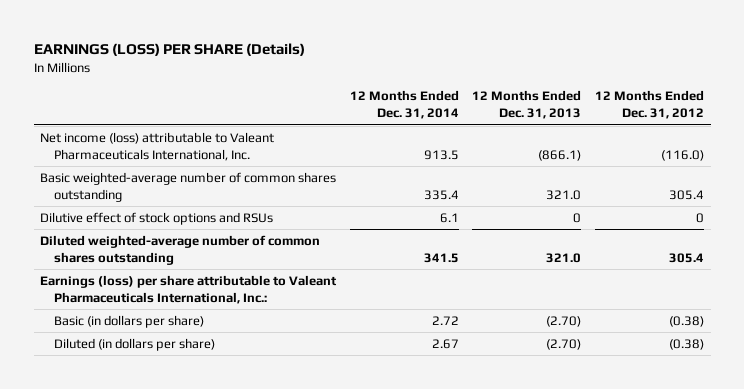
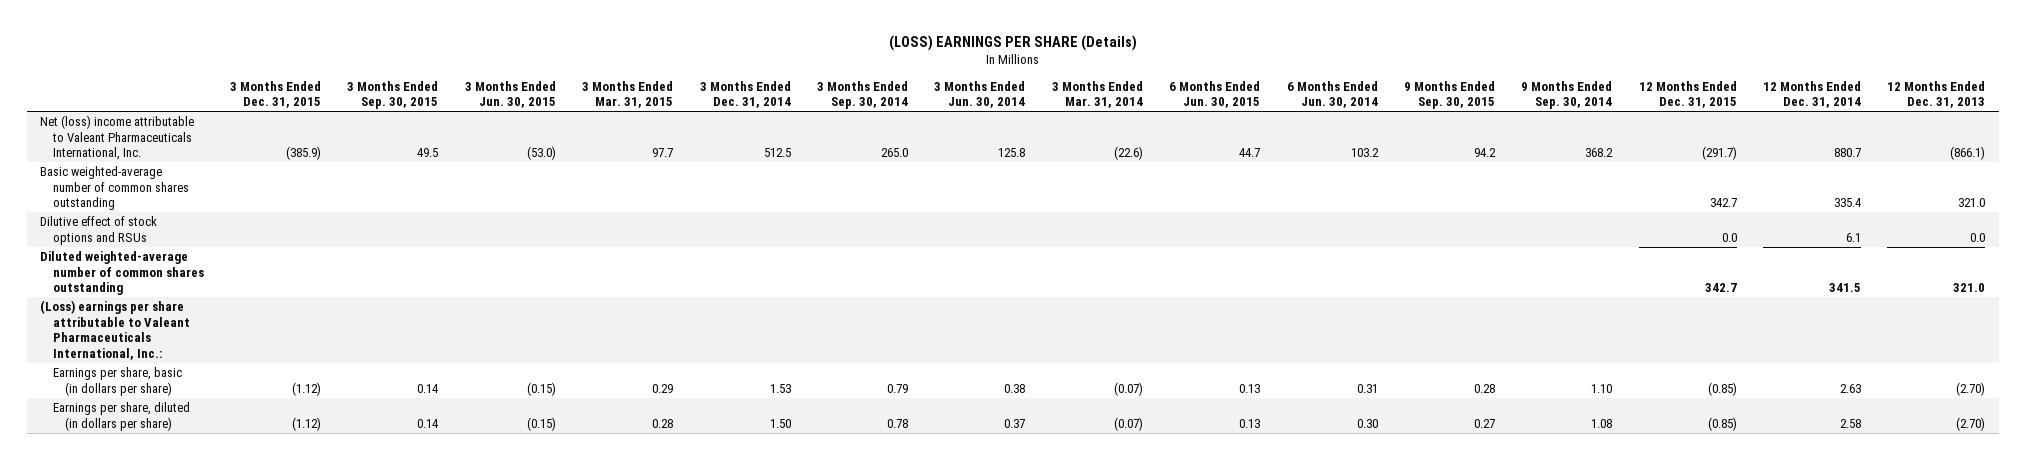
- EARNINGS (LOSS) PER SHARE (Details)
+ (LOSS) EARNINGS PER SHARE (Details)
- | 12 Months Ended Dec. 31, 2014 | 12 Months Ended Dec. 31, 2013 | 12 Months Ended Dec. 31, 2012
+ | 3 Months Ended Dec. 31, 2015 | 3 Months Ended Sep. 30, 2015 | 3 Months Ended Jun. 30, 2015 | 3 Months Ended Mar. 31, 2015 | 3 Months Ended Dec. 31, 2014 | 3 Months Ended Sep. 30, 2014 | 3 Months Ended Jun. 30, 2014 | 3 Months Ended Mar. 31, 2014 | 6 Months Ended Jun. 30, 2015 | 6 Months Ended Jun. 30, 2014 | 9 Months Ended Sep. 30, 2015 | 9 Months Ended Sep. 30, 2014 | 12 Months Ended Dec. 31, 2015 | 12 Months Ended Dec. 31, 2014 | 12 Months Ended Dec. 31, 2013
- Net income (loss) attributable to Valeant Pharmaceuticals International, Inc. | 913.5 | (866.1) | (116.0)
+ Net (loss) income attributable to Valeant Pharmaceuticals International, Inc. | (385.9) | 49.5 | (53.0) | 97.7 | 512.5 | 265.0 | 125.8 | (22.6) | 44.7 | 103.2 | 94.2 | 368.2 | (291.7) | 880.7 | (866.1)
- Dilutive effect of stock options and RSUs | 6.1 | 0 | 0
+ Dilutive effect of stock options and RSUs | | | | | | | | | | | | | 0.0 | 6.1 | 0.0
- Earnings (loss) per share attributable to Valeant Pharmaceuticals International, Inc.:
- Basic (in dollars per share) | 2.72 | (2.70) | (0.38)
- Diluted (in dollars per share) | 2.67 | (2.70) | (0.38)
+ (Loss) earnings per share attributable to Valeant Pharmaceuticals International, Inc.:
+ Earnings per share, basic (in dollars per share) | (1.12) | 0.14 | (0.15) | 0.29 | 1.53 | 0.79 | 0.38 | (0.07) | 0.13 | 0.31 | 0.28 | 1.10 | (0.85) | 2.63 | (2.70)
+ Earnings per share, diluted (in dollars per share) | (1.12) | 0.14 | (0.15) | 0.28 | 1.50 | 0.78 | 0.37 | (0.07) | 0.13 | 0.30 | 0.27 | 1.08 | (0.85) | 2.58 | (2.70)

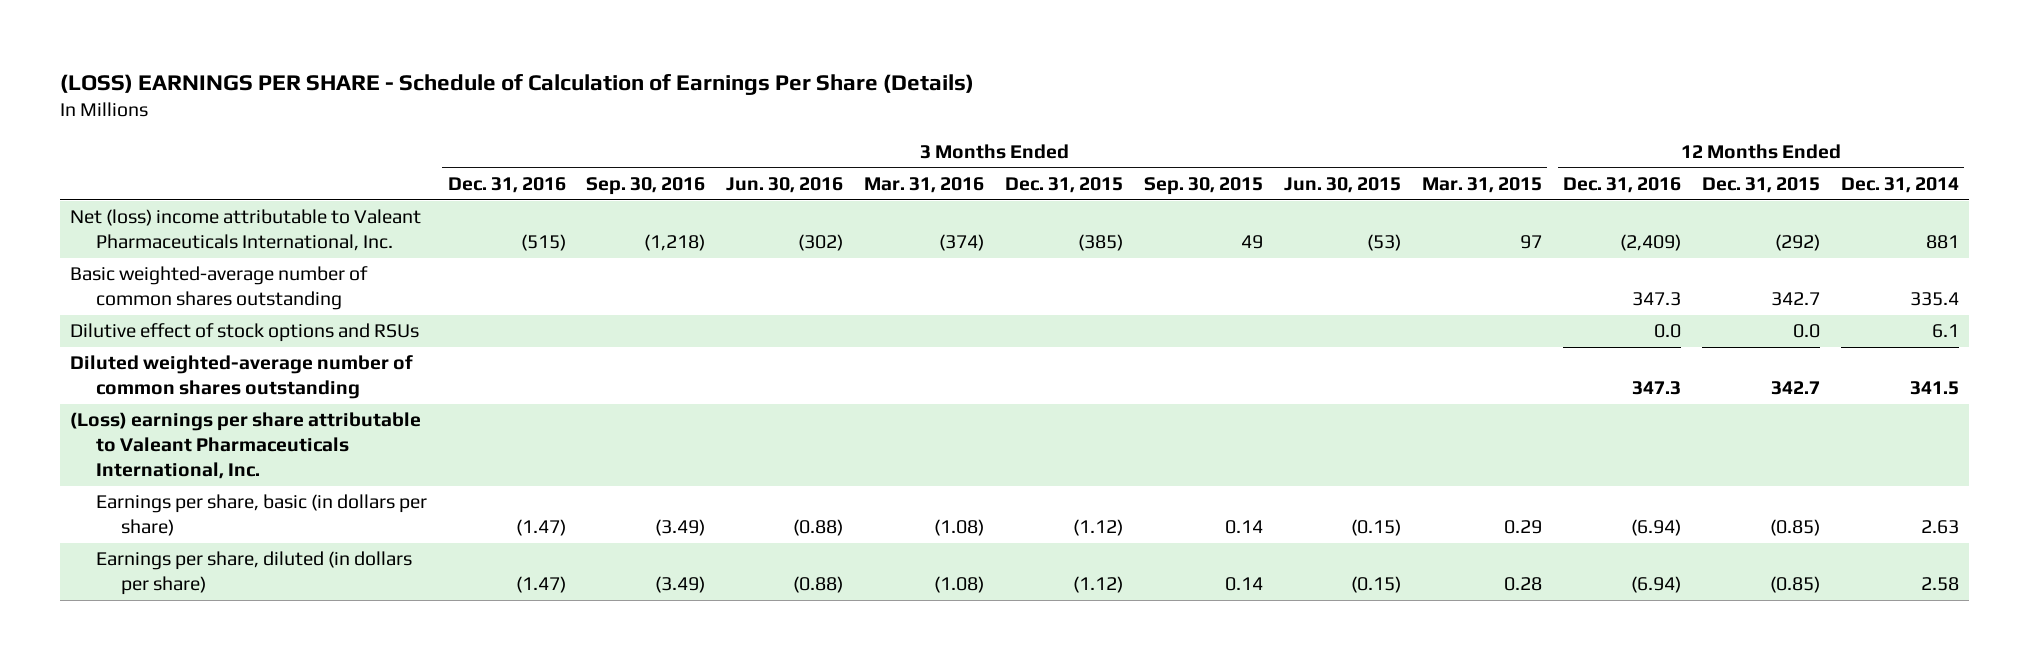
- (LOSS) EARNINGS PER SHARE (Details)
+ (LOSS) EARNINGS PER SHARE - Schedule of Calculation of Earnings Per Share (Details)
- | 3 Months Ended Dec. 31, 2015 | 3 Months Ended Sep. 30, 2015 | 3 Months Ended Jun. 30, 2015 | 3 Months Ended Mar. 31, 2015 | 3 Months Ended Dec. 31, 2014 | 3 Months Ended Sep. 30, 2014 | 3 Months Ended Jun. 30, 2014 | 3 Months Ended Mar. 31, 2014 | 6 Months Ended Jun. 30, 2015 | 6 Months Ended Jun. 30, 2014 | 9 Months Ended Sep. 30, 2015 | 9 Months Ended Sep. 30, 2014 | 12 Months Ended Dec. 31, 2015 | 12 Months Ended Dec. 31, 2014 | 12 Months Ended Dec. 31, 2013
+ | 3 Months Ended Dec. 31, 2016 | 3 Months Ended Sep. 30, 2016 | 3 Months Ended Jun. 30, 2016 | 3 Months Ended Mar. 31, 2016 | 3 Months Ended Dec. 31, 2015 | 3 Months Ended Sep. 30, 2015 | 3 Months Ended Jun. 30, 2015 | 3 Months Ended Mar. 31, 2015 | 12 Months Ended Dec. 31, 2016 | 12 Months Ended Dec. 31, 2015 | 12 Months Ended Dec. 31, 2014
- Net (loss) income attributable to Valeant Pharmaceuticals International, Inc. | (385.9) | 49.5 | (53.0) | 97.7 | 512.5 | 265.0 | 125.8 | (22.6) | 44.7 | 103.2 | 94.2 | 368.2 | (291.7) | 880.7 | (866.1)
+ Net (loss) income attributable to Valeant Pharmaceuticals International, Inc. | (515) | (1,218) | (302) | (374) | (385) | 49 | (53) | 97 | (2,409) | (292) | 881
- (Loss) earnings per share attributable to Valeant Pharmaceuticals International, Inc.:
+ (Loss) earnings per share attributable to Valeant Pharmaceuticals International, Inc.

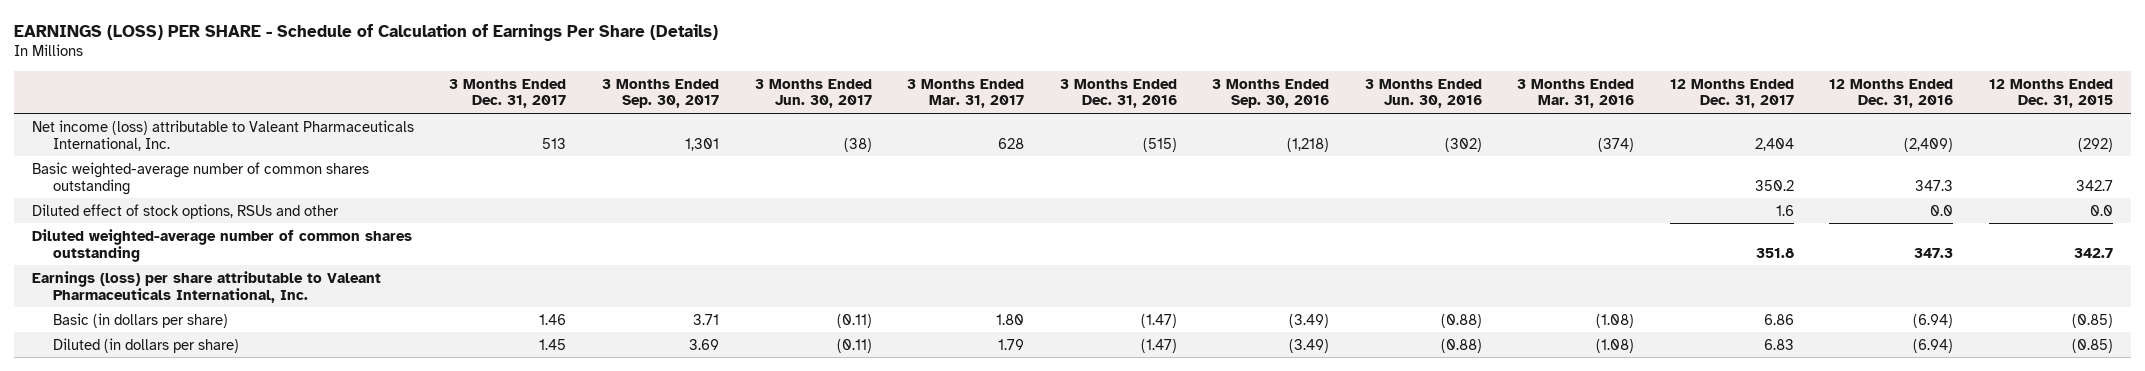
- (LOSS) EARNINGS PER SHARE - Schedule of Calculation of Earnings Per Share (Details)
+ EARNINGS (LOSS) PER SHARE - Schedule of Calculation of Earnings Per Share (Details)
- | 3 Months Ended Dec. 31, 2016 | 3 Months Ended Sep. 30, 2016 | 3 Months Ended Jun. 30, 2016 | 3 Months Ended Mar. 31, 2016 | 3 Months Ended Dec. 31, 2015 | 3 Months Ended Sep. 30, 2015 | 3 Months Ended Jun. 30, 2015 | 3 Months Ended Mar. 31, 2015 | 12 Months Ended Dec. 31, 2016 | 12 Months Ended Dec. 31, 2015 | 12 Months Ended Dec. 31, 2014
+ | 3 Months Ended Dec. 31, 2017 | 3 Months Ended Sep. 30, 2017 | 3 Months Ended Jun. 30, 2017 | 3 Months Ended Mar. 31, 2017 | 3 Months Ended Dec. 31, 2016 | 3 Months Ended Sep. 30, 2016 | 3 Months Ended Jun. 30, 2016 | 3 Months Ended Mar. 31, 2016 | 12 Months Ended Dec. 31, 2017 | 12 Months Ended Dec. 31, 2016 | 12 Months Ended Dec. 31, 2015
- Net (loss) income attributable to Valeant Pharmaceuticals International, Inc. | (515) | (1,218) | (302) | (374) | (385) | 49 | (53) | 97 | (2,409) | (292) | 881
+ Net income (loss) attributable to Valeant Pharmaceuticals International, Inc. | 513 | 1,301 | (38) | 628 | (515) | (1,218) | (302) | (374) | 2,404 | (2,409) | (292)
- Dilutive effect of stock options and RSUs | | | | | | | | | 0.0 | 0.0 | 6.1
+ Diluted effect of stock options, RSUs and other | | | | | | | | | 1.6 | 0.0 | 0.0
- (Loss) earnings per share attributable to Valeant Pharmaceuticals International, Inc.
- Earnings per share, basic (in dollars per share) | (1.47) | (3.49) | (0.88) | (1.08) | (1.12) | 0.14 | (0.15) | 0.29 | (6.94) | (0.85) | 2.63
- Earnings per share, diluted (in dollars per share) | (1.47) | (3.49) | (0.88) | (1.08) | (1.12) | 0.14 | (0.15) | 0.28 | (6.94) | (0.85) | 2.58
+ Earnings (loss) per share attributable to Valeant Pharmaceuticals International, Inc.
+ Basic (in dollars per share) | 1.46 | 3.71 | (0.11) | 1.80 | (1.47) | (3.49) | (0.88) | (1.08) | 6.86 | (6.94) | (0.85)
+ Diluted (in dollars per share) | 1.45 | 3.69 | (0.11) | 1.79 | (1.47) | (3.49) | (0.88) | (1.08) | 6.83 | (6.94) | (0.85)

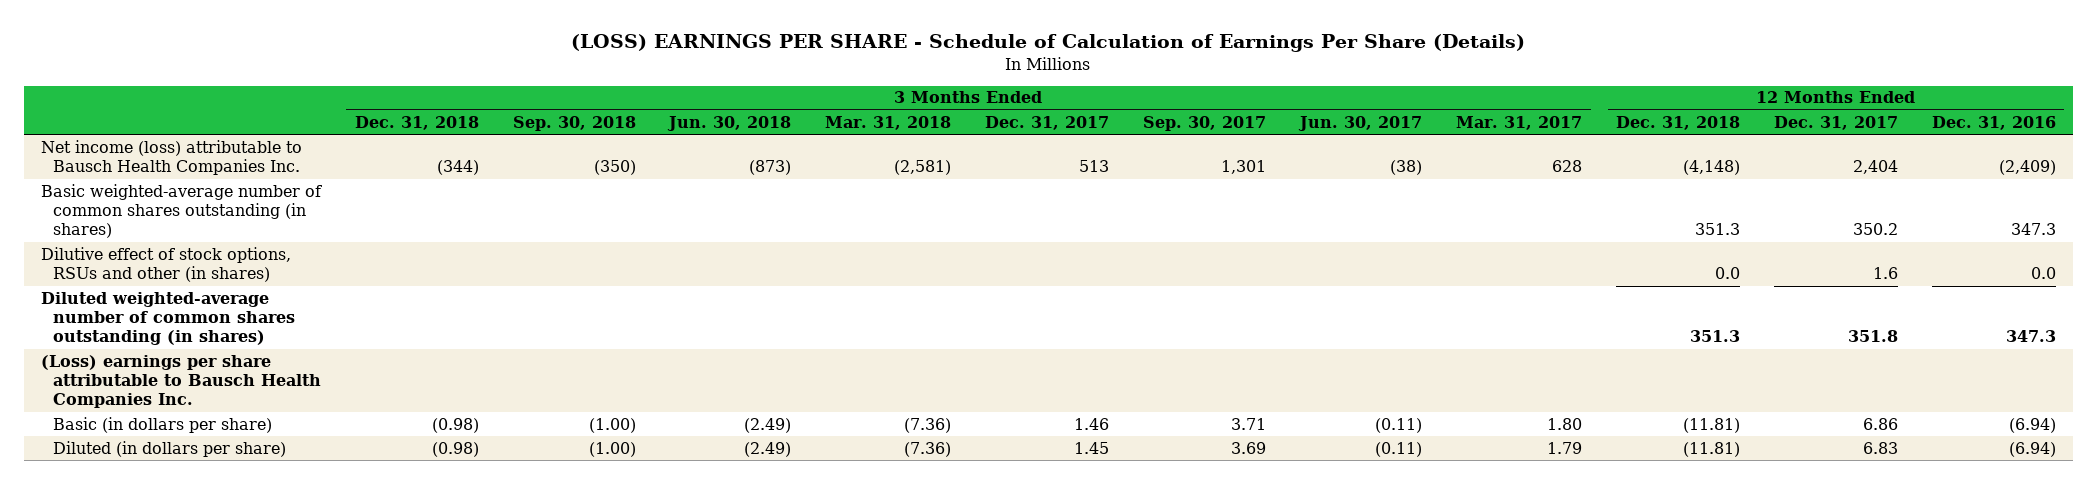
- EARNINGS (LOSS) PER SHARE - Schedule of Calculation of Earnings Per Share (Details)
+ (LOSS) EARNINGS PER SHARE - Schedule of Calculation of Earnings Per Share (Details)
- | 3 Months Ended Dec. 31, 2017 | 3 Months Ended Sep. 30, 2017 | 3 Months Ended Jun. 30, 2017 | 3 Months Ended Mar. 31, 2017 | 3 Months Ended Dec. 31, 2016 | 3 Months Ended Sep. 30, 2016 | 3 Months Ended Jun. 30, 2016 | 3 Months Ended Mar. 31, 2016 | 12 Months Ended Dec. 31, 2017 | 12 Months Ended Dec. 31, 2016 | 12 Months Ended Dec. 31, 2015
+ | 3 Months Ended Dec. 31, 2018 | 3 Months Ended Sep. 30, 2018 | 3 Months Ended Jun. 30, 2018 | 3 Months Ended Mar. 31, 2018 | 3 Months Ended Dec. 31, 2017 | 3 Months Ended Sep. 30, 2017 | 3 Months Ended Jun. 30, 2017 | 3 Months Ended Mar. 31, 2017 | 12 Months Ended Dec. 31, 2018 | 12 Months Ended Dec. 31, 2017 | 12 Months Ended Dec. 31, 2016
- Net income (loss) attributable to Valeant Pharmaceuticals International, Inc. | 513 | 1,301 | (38) | 628 | (515) | (1,218) | (302) | (374) | 2,404 | (2,409) | (292)
- Basic weighted-average number of common shares outstanding | | | | | | | | | 350.2 | 347.3 | 342.7
- Diluted effect of stock options, RSUs and other | | | | | | | | | 1.6 | 0.0 | 0.0
- Diluted weighted-average number of common shares outstanding | | | | | | | | | 351.8 | 347.3 | 342.7
- Earnings (loss) per share attributable to Valeant Pharmaceuticals International, Inc.
+ Net income (loss) attributable to Bausch Health Companies Inc. | (344) | (350) | (873) | (2,581) | 513 | 1,301 | (38) | 628 | (4,148) | 2,404 | (2,409)
+ Basic weighted-average number of common shares outstanding (in shares) | | | | | | | | | 351.3 | 350.2 | 347.3
+ Dilutive effect of stock options, RSUs and other (in shares) | | | | | | | | | 0.0 | 1.6 | 0.0
+ Diluted weighted-average number of common shares outstanding (in shares) | | | | | | | | | 351.3 | 351.8 | 347.3
+ (Loss) earnings per share attributable to Bausch Health Companies Inc.

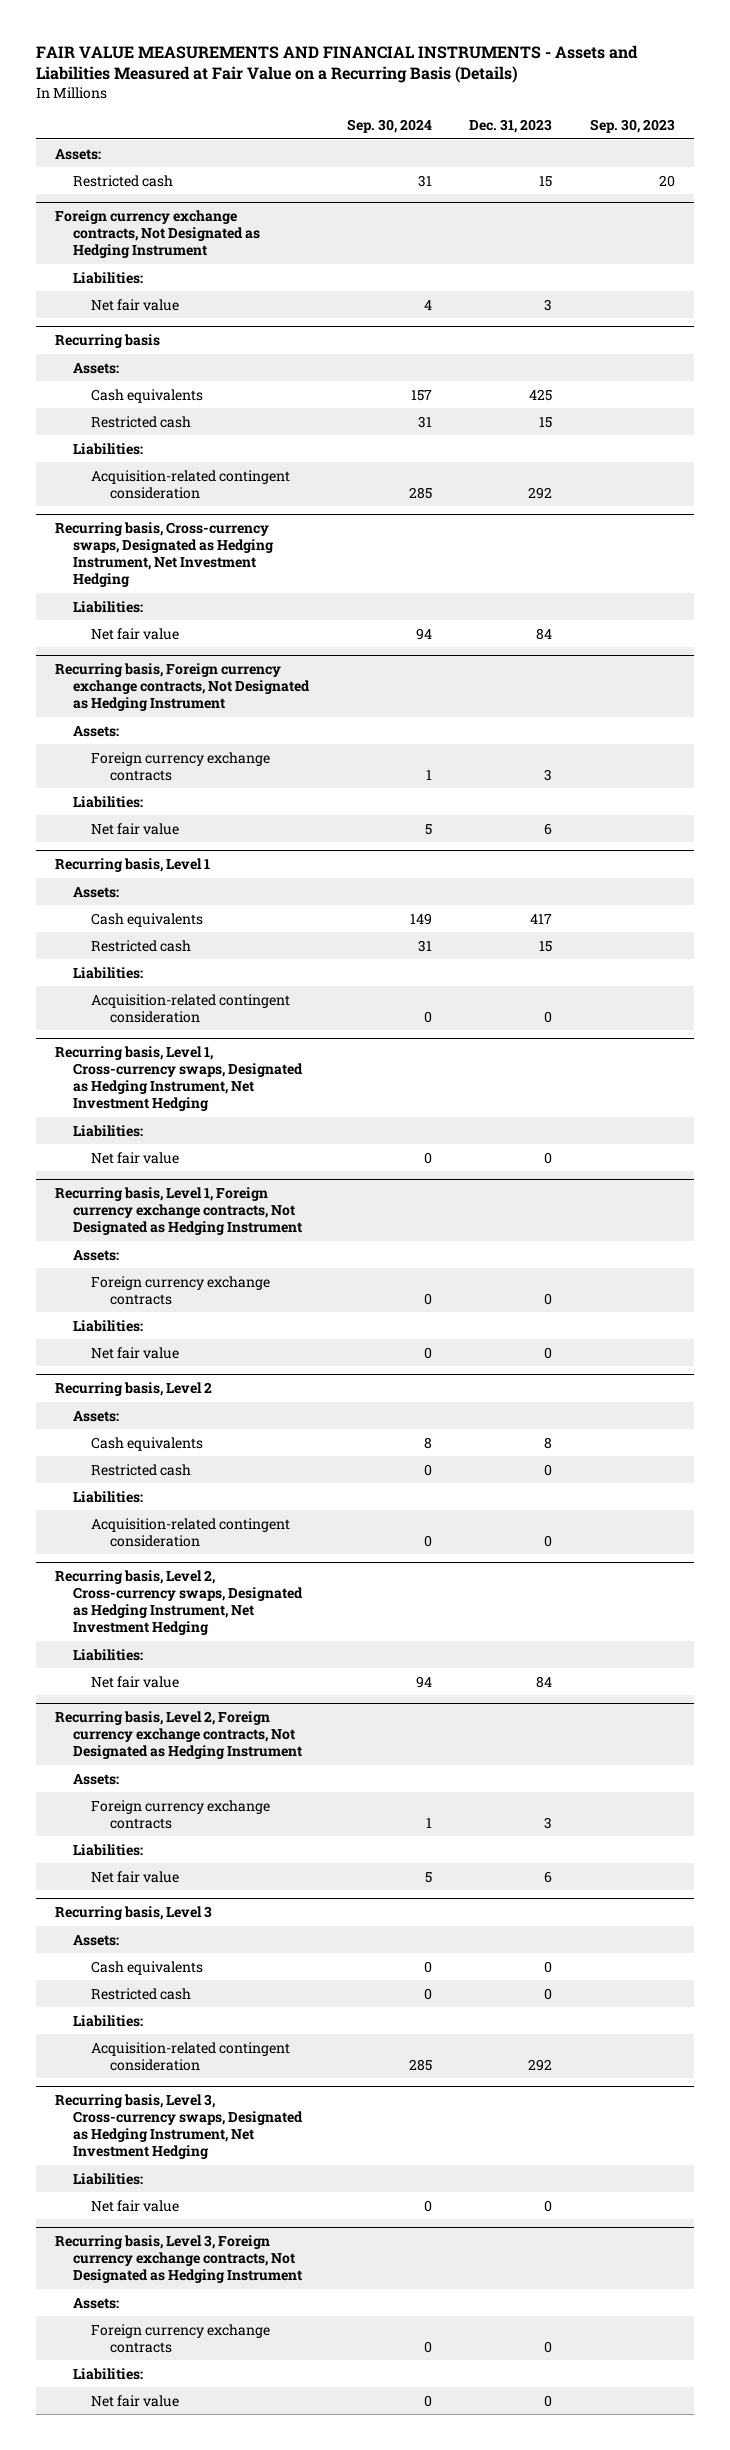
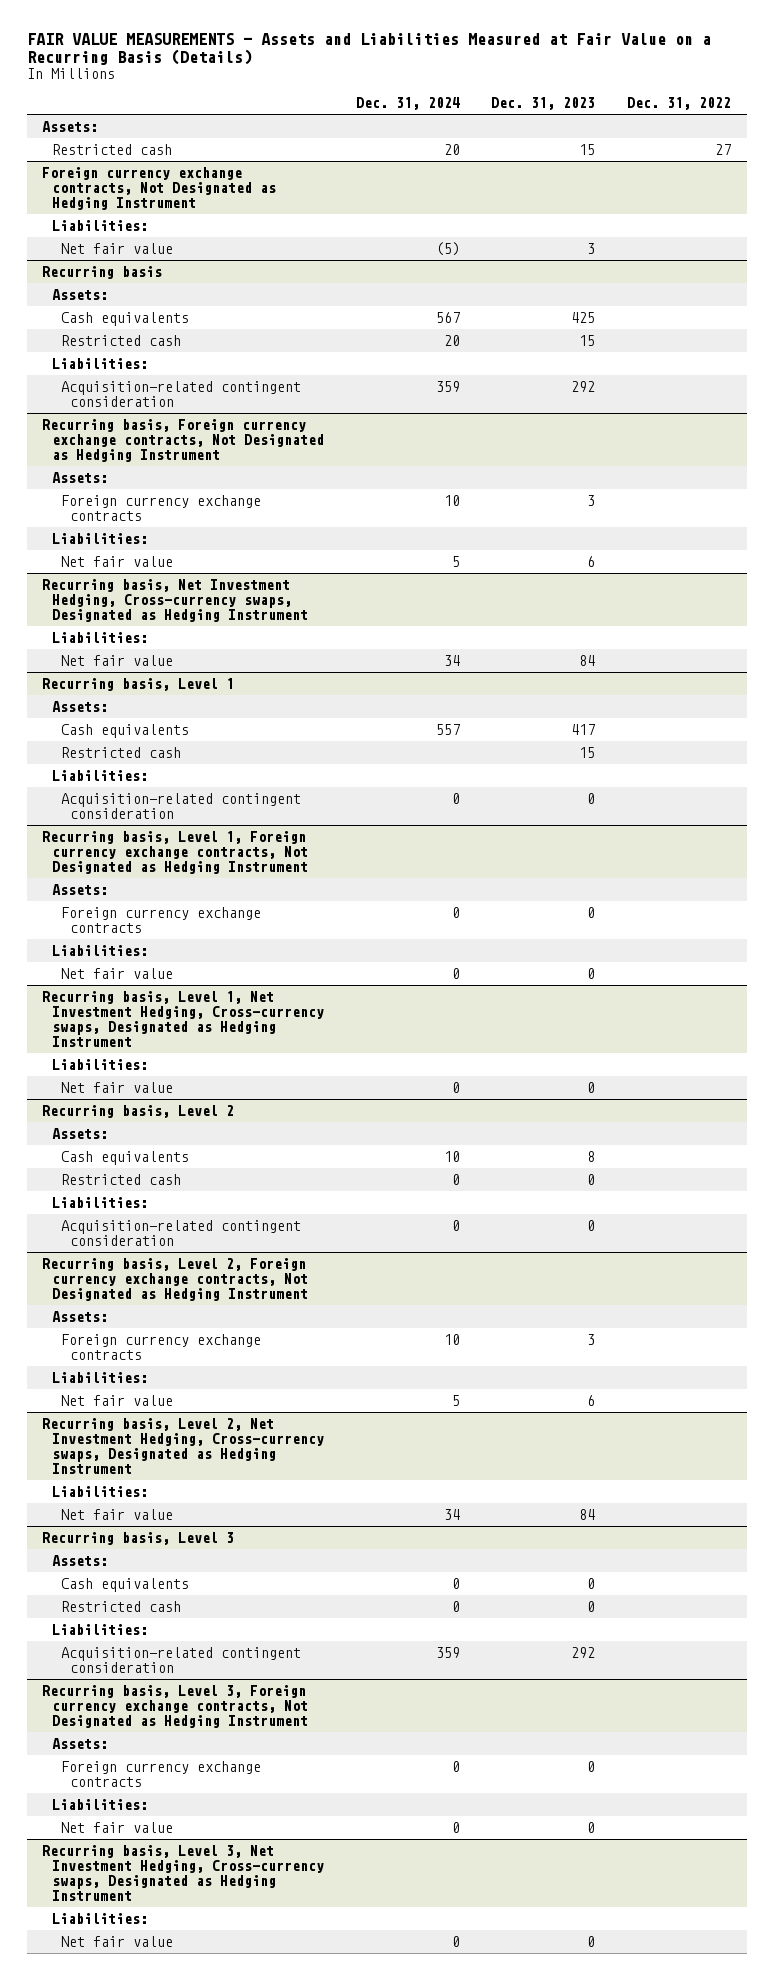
- FAIR VALUE MEASUREMENTS AND FINANCIAL INSTRUMENTS - Assets and Liabilities Measured at Fair Value on a Recurring Basis (Details)
+ FAIR VALUE MEASUREMENTS - Assets and Liabilities Measured at Fair Value on a Recurring Basis (Details)
- | Sep. 30, 2024 | Dec. 31, 2023 | Sep. 30, 2023
+ | Dec. 31, 2024 | Dec. 31, 2023 | Dec. 31, 2022
- Recurring basis, Cross-currency swaps, Designated as Hedging Instrument, Net Investment Hedging
- Liabilities:
- Net fair value | 94 | 84 |
+ Recurring basis, Net Investment Hedging, Cross-currency swaps, Designated as Hedging Instrument
+ Liabilities:
+ Net fair value | 34 | 84 |
- Recurring basis, Level 1, Cross-currency swaps, Designated as Hedging Instrument, Net Investment Hedging
- Liabilities:
- Net fair value | 0 | 0 |
+ Recurring basis, Level 1, Net Investment Hedging, Cross-currency swaps, Designated as Hedging Instrument
+ Liabilities:
+ Net fair value | 0 | 0 |
- Recurring basis, Level 2, Cross-currency swaps, Designated as Hedging Instrument, Net Investment Hedging
- Liabilities:
- Net fair value | 94 | 84 |
+ Recurring basis, Level 2, Net Investment Hedging, Cross-currency swaps, Designated as Hedging Instrument
+ Liabilities:
+ Net fair value | 34 | 84 |
- Recurring basis, Level 3, Cross-currency swaps, Designated as Hedging Instrument, Net Investment Hedging
- Liabilities:
- Net fair value | 0 | 0 |
+ Recurring basis, Level 3, Net Investment Hedging, Cross-currency swaps, Designated as Hedging Instrument
+ Liabilities:
+ Net fair value | 0 | 0 |

